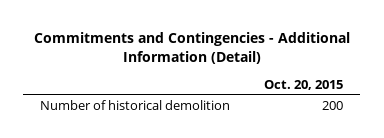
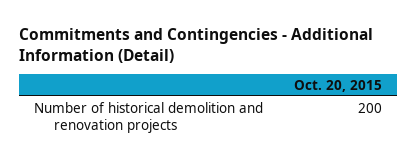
- Number of historical demolition | 200
+ Number of historical demolition and renovation projects | 200

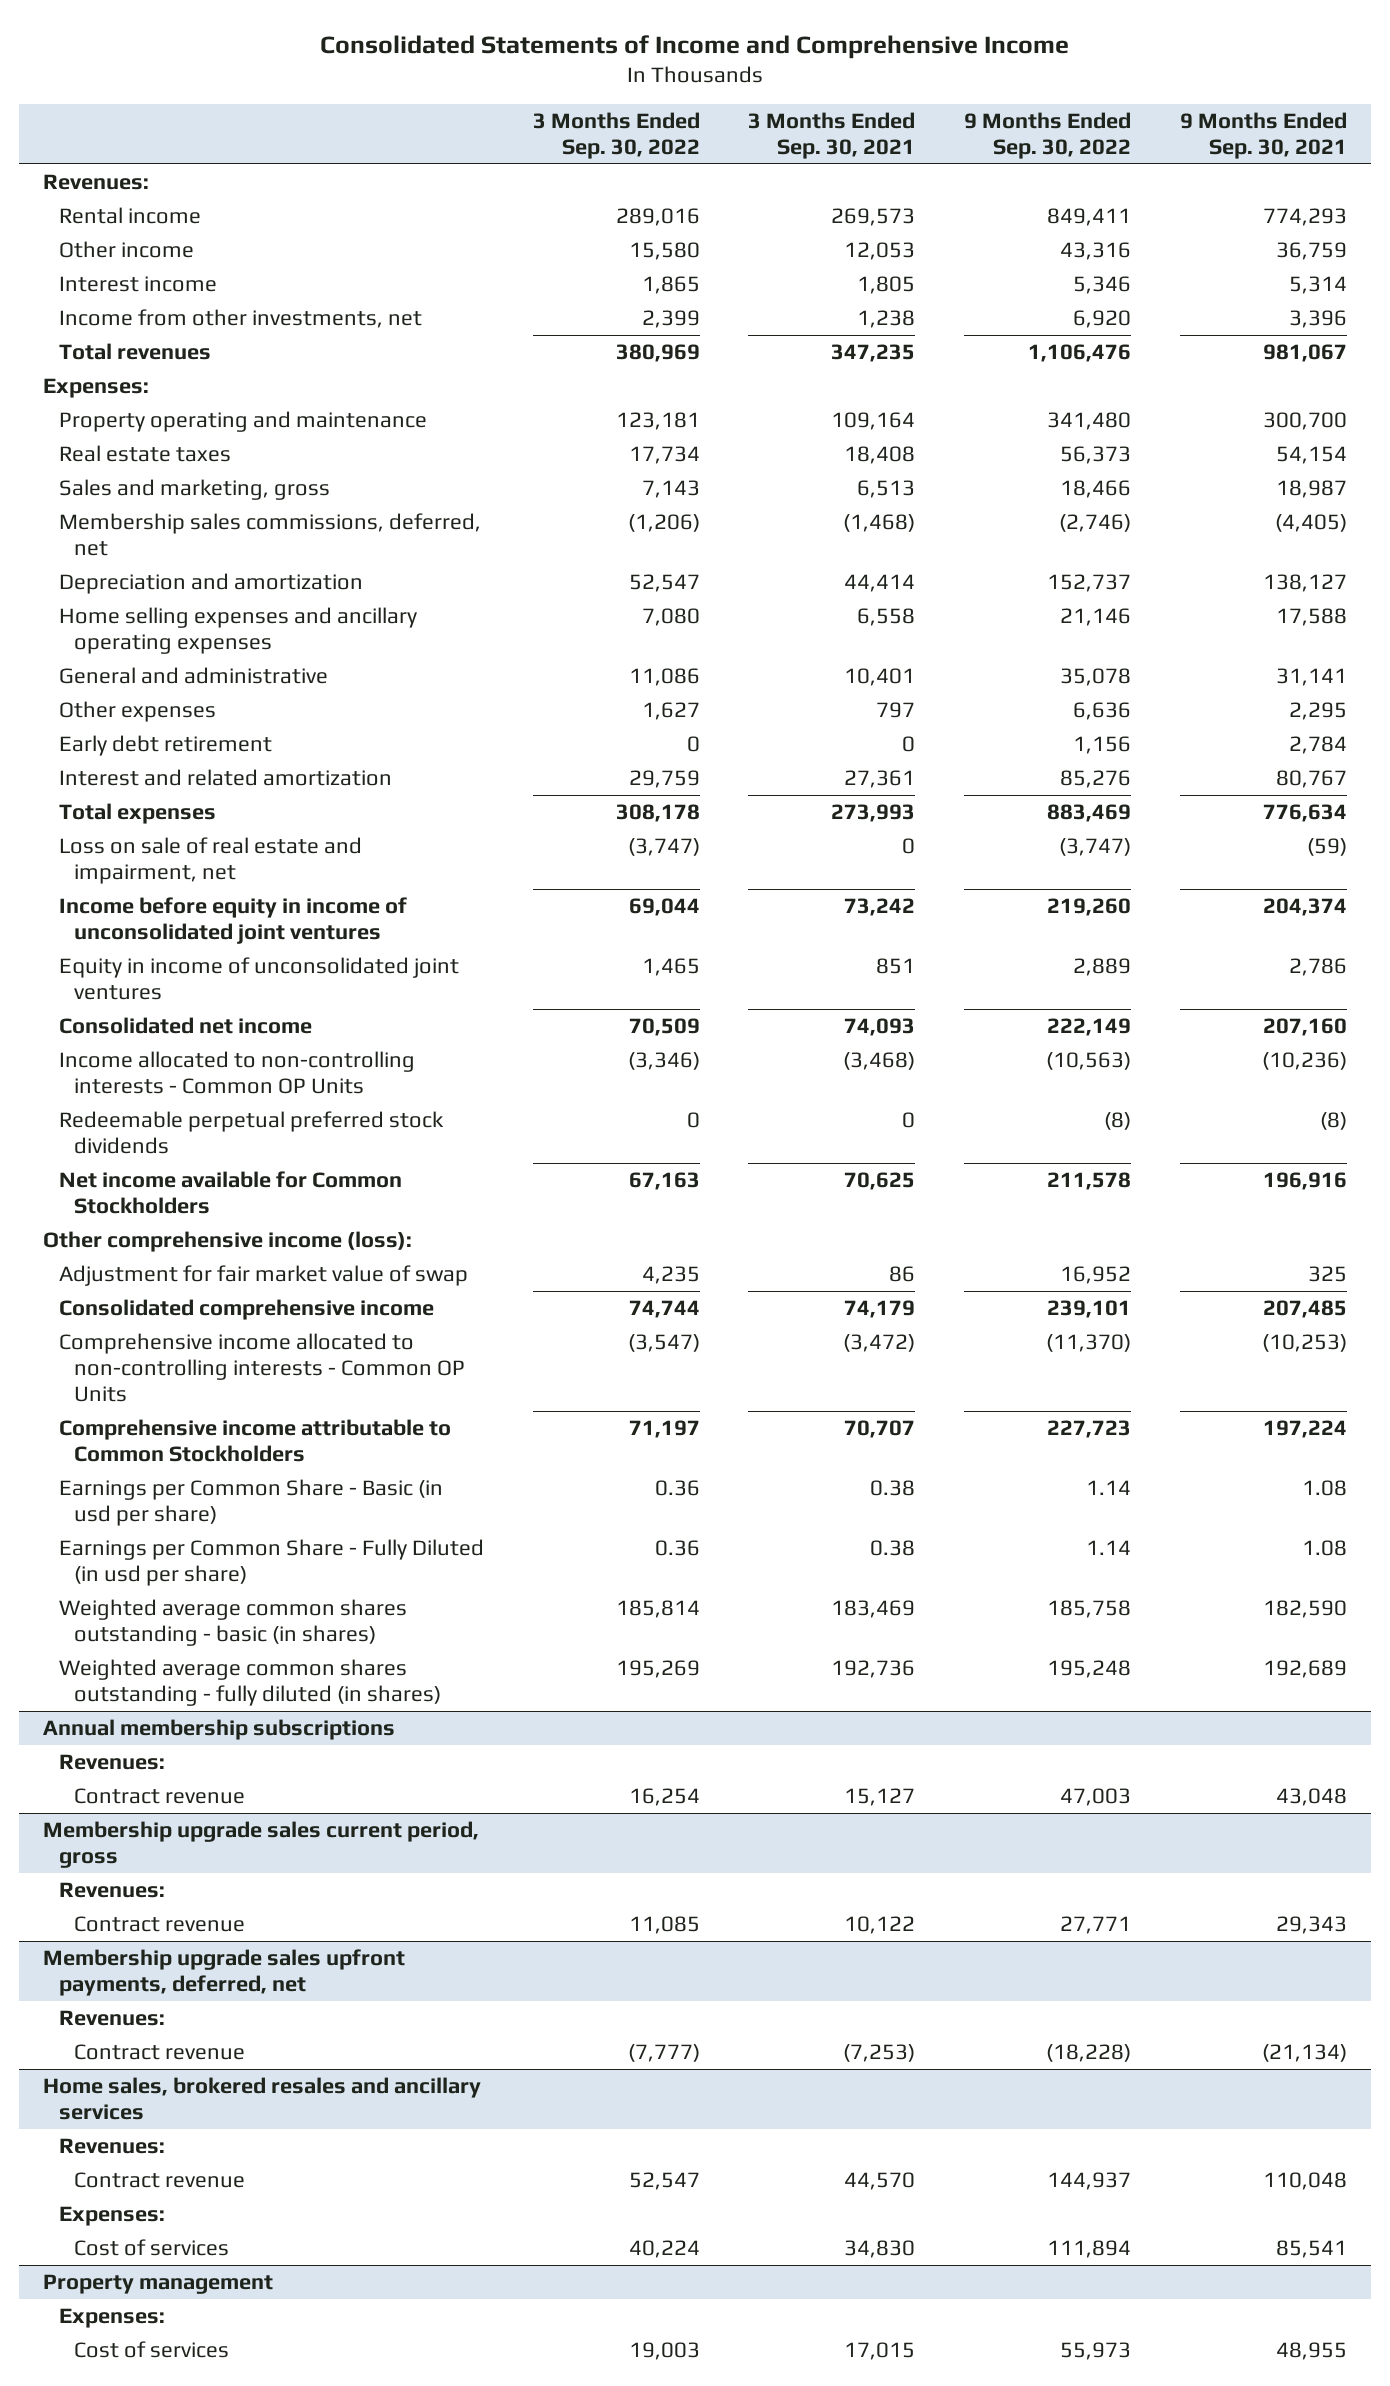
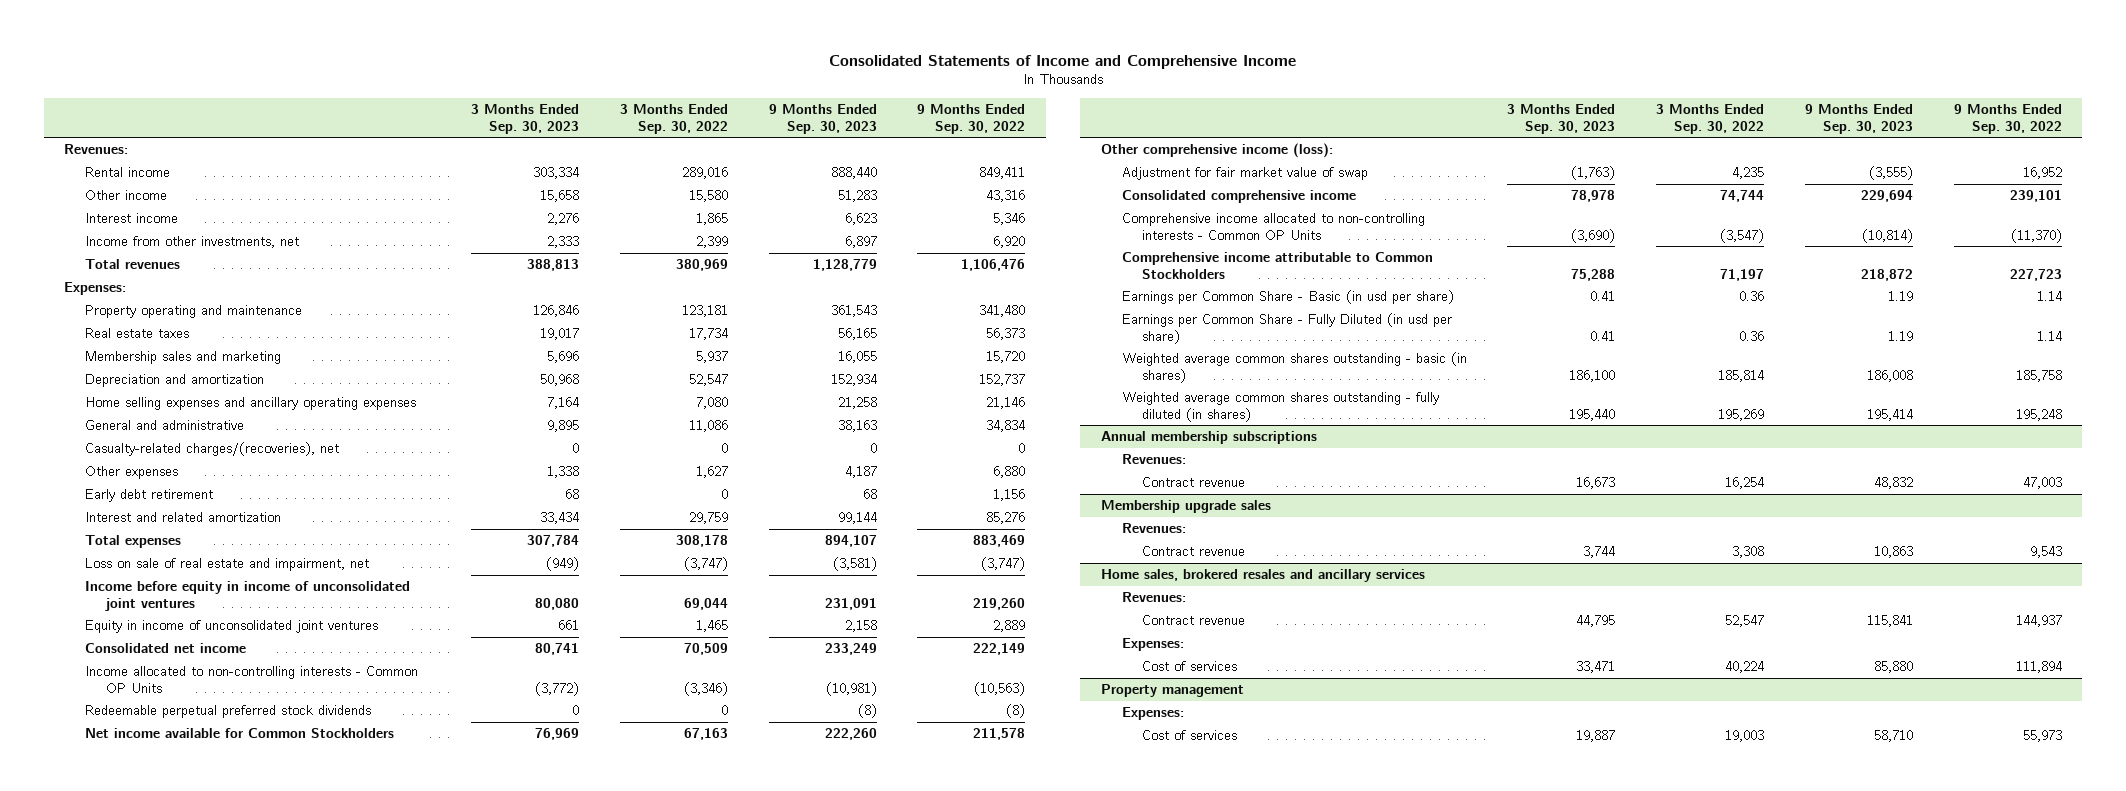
- | 3 Months Ended Sep. 30, 2022 | 3 Months Ended Sep. 30, 2021 | 9 Months Ended Sep. 30, 2022 | 9 Months Ended Sep. 30, 2021
+ | 3 Months Ended Sep. 30, 2023 | 3 Months Ended Sep. 30, 2022 | 9 Months Ended Sep. 30, 2023 | 9 Months Ended Sep. 30, 2022
- Sales and marketing, gross | 7,143 | 6,513 | 18,466 | 18,987
- Membership sales commissions, deferred, net | (1,206) | (1,468) | (2,746) | (4,405)
+ Membership sales and marketing | 5,696 | 5,937 | 16,055 | 15,720
- General and administrative | 11,086 | 10,401 | 35,078 | 31,141
- Other expenses | 1,627 | 797 | 6,636 | 2,295
+ General and administrative | 9,895 | 11,086 | 38,163 | 34,834
+ Casualty-related charges/(recoveries), net | 0 | 0 | 0 | 0
+ Other expenses | 1,338 | 1,627 | 4,187 | 6,880
- Membership upgrade sales current period, gross
- Revenues:
- Contract revenue | 11,085 | 10,122 | 27,771 | 29,343
- Membership upgrade sales upfront payments, deferred, net
+ Membership upgrade sales
- Contract revenue | (7,777) | (7,253) | (18,228) | (21,134)
+ Contract revenue | 3,744 | 3,308 | 10,863 | 9,543

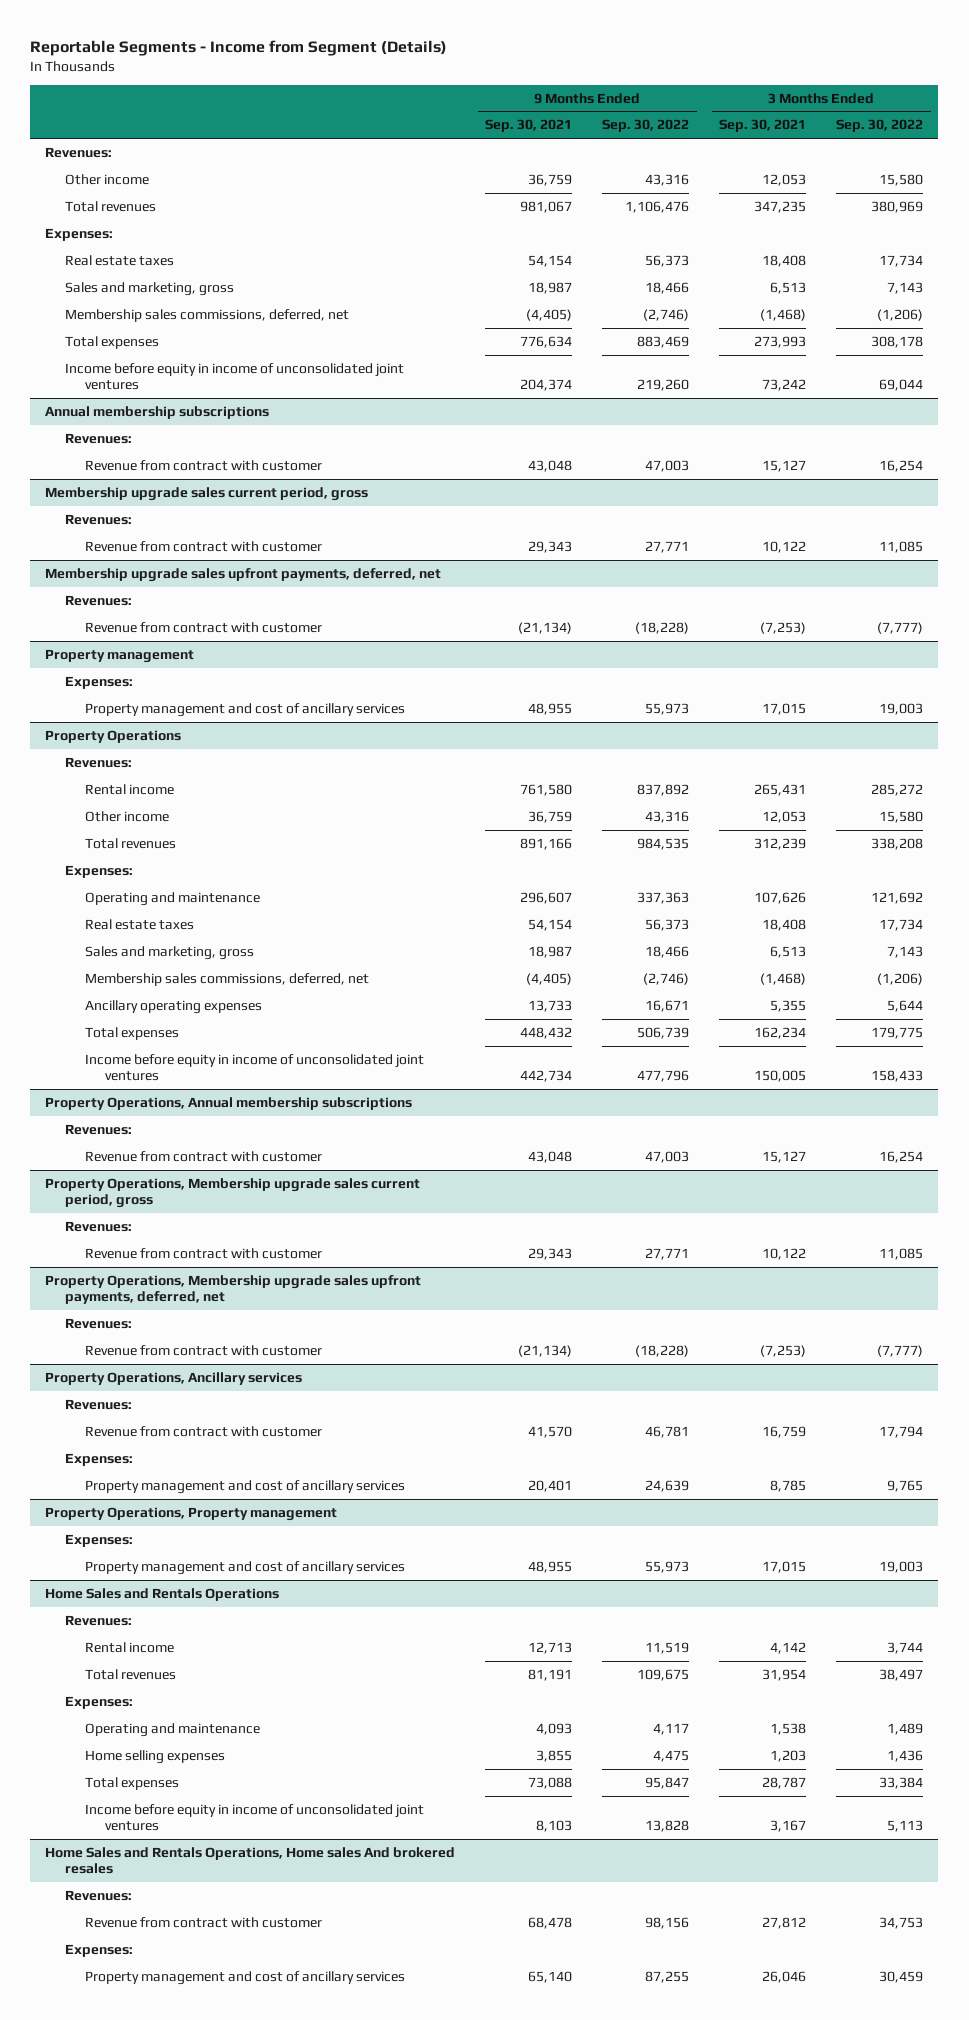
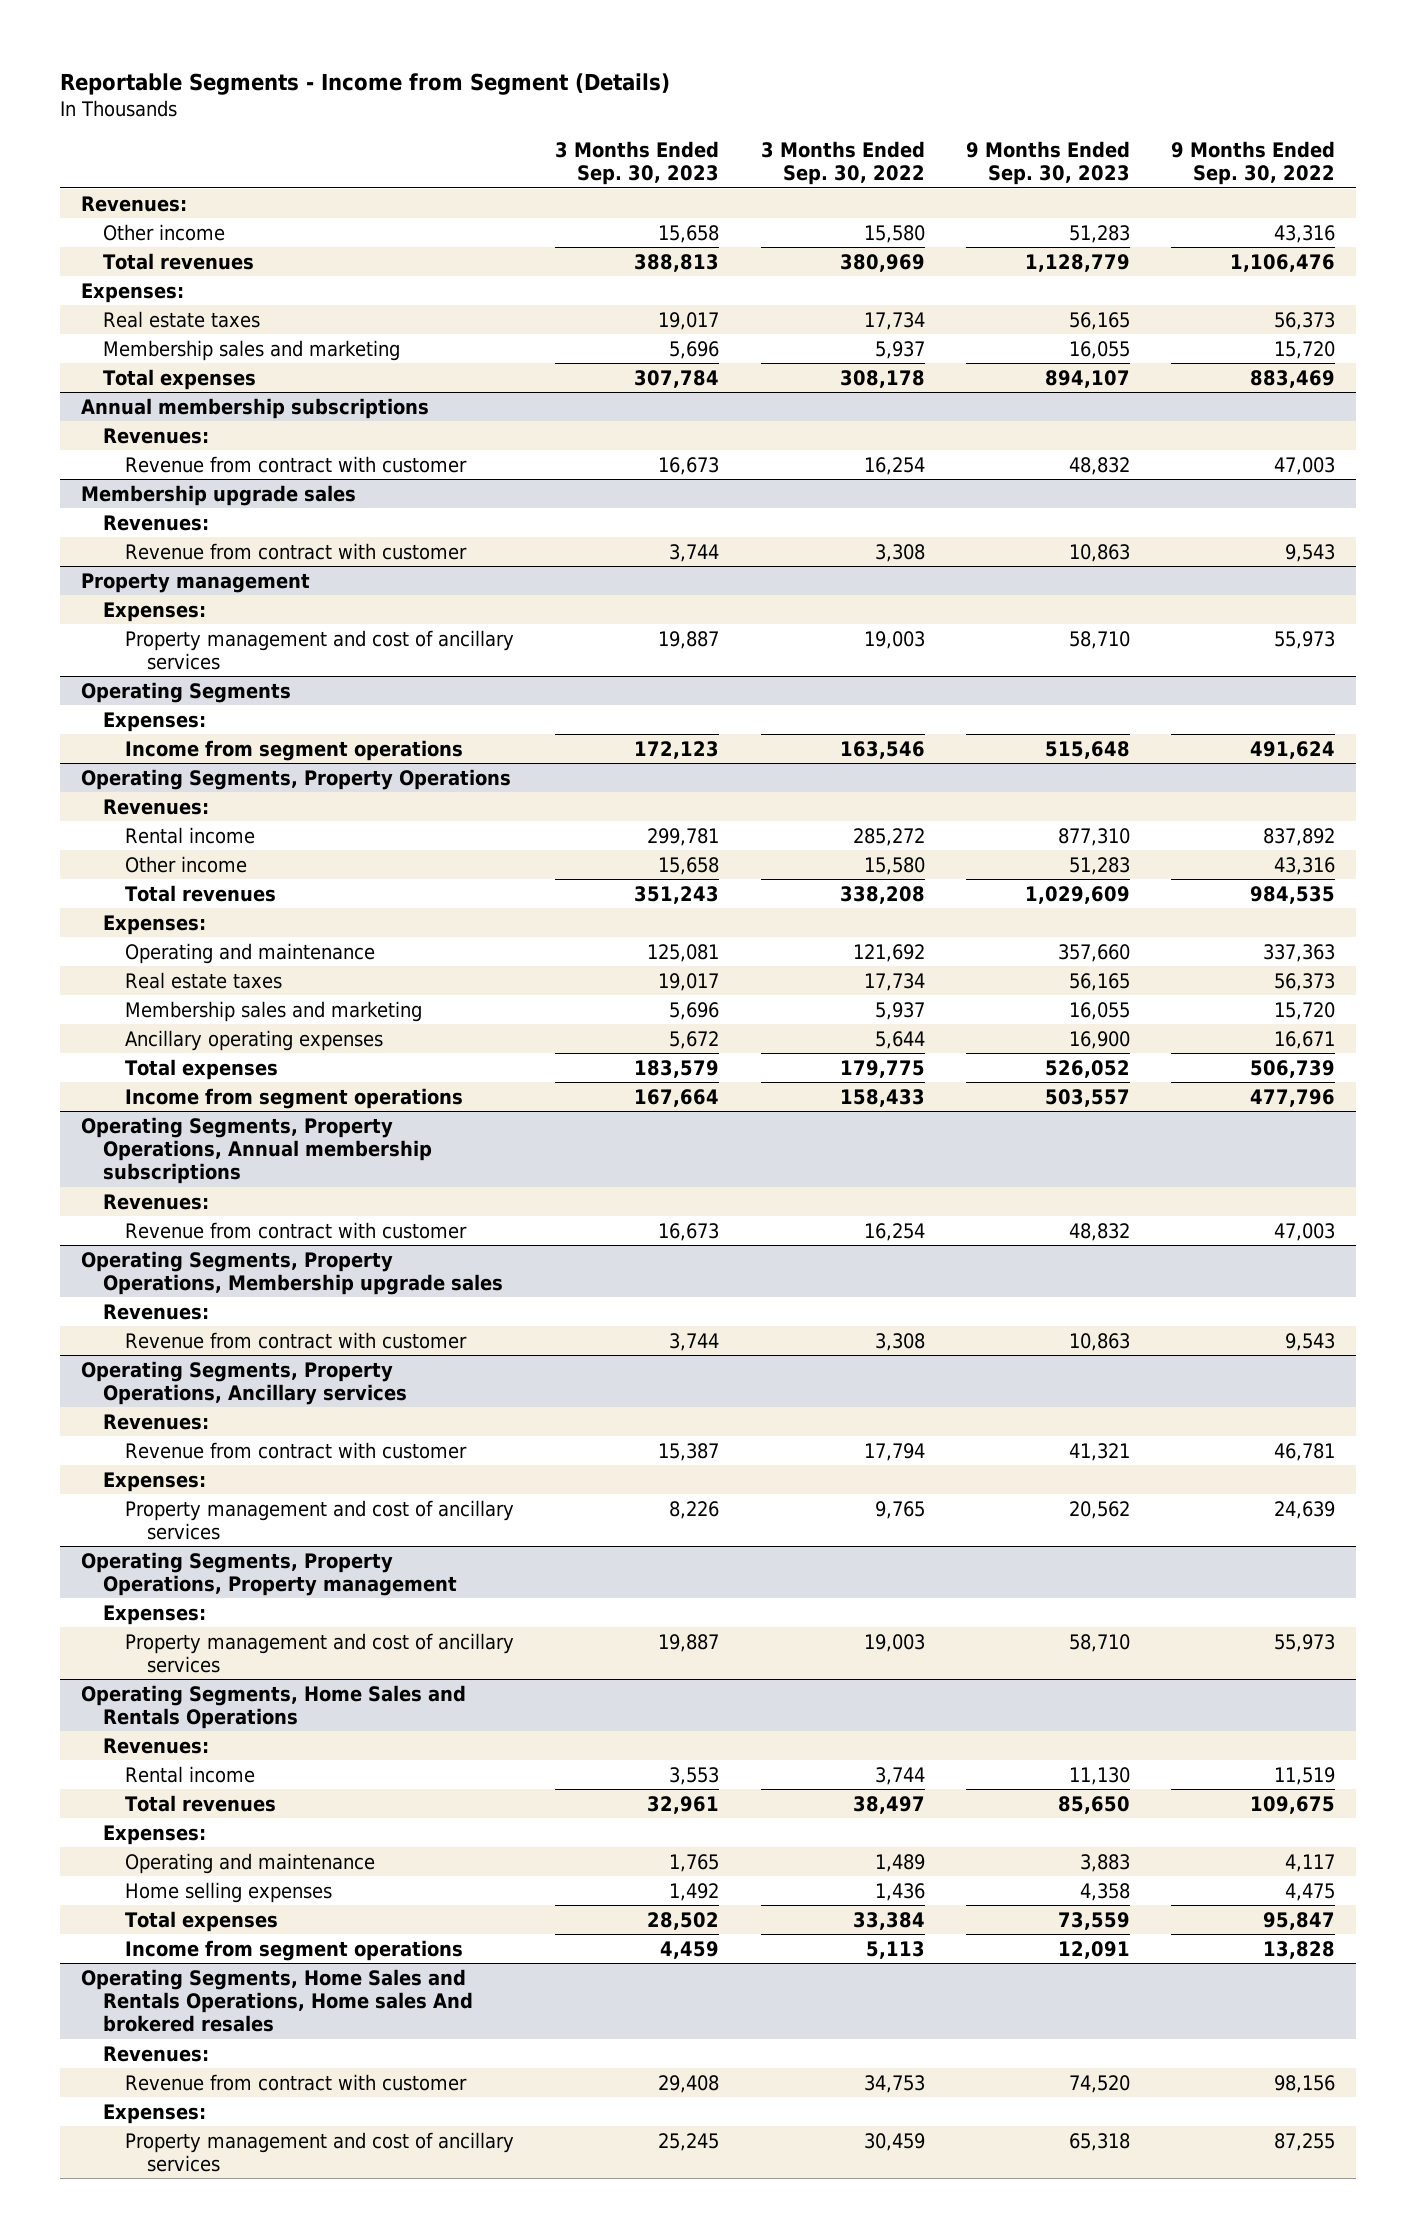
- | 9 Months Ended Sep. 30, 2021 | 9 Months Ended Sep. 30, 2022 | 3 Months Ended Sep. 30, 2021 | 3 Months Ended Sep. 30, 2022
+ | 3 Months Ended Sep. 30, 2023 | 3 Months Ended Sep. 30, 2022 | 9 Months Ended Sep. 30, 2023 | 9 Months Ended Sep. 30, 2022
- Sales and marketing, gross | 18,987 | 18,466 | 6,513 | 7,143
- Membership sales commissions, deferred, net | (4,405) | (2,746) | (1,468) | (1,206)
+ Membership sales and marketing | 5,696 | 5,937 | 16,055 | 15,720
- Income before equity in income of unconsolidated joint ventures | 204,374 | 219,260 | 73,242 | 69,044
- Membership upgrade sales current period, gross
- Revenues:
- Revenue from contract with customer | 29,343 | 27,771 | 10,122 | 11,085
- Membership upgrade sales upfront payments, deferred, net
+ Membership upgrade sales
- Revenue from contract with customer | (21,134) | (18,228) | (7,253) | (7,777)
+ Revenue from contract with customer | 3,744 | 3,308 | 10,863 | 9,543
- Property Operations
+ Operating Segments
+ Expenses:
+ Income from segment operations | 172,123 | 163,546 | 515,648 | 491,624
+ Operating Segments, Property Operations
- Sales and marketing, gross | 18,987 | 18,466 | 6,513 | 7,143
- Membership sales commissions, deferred, net | (4,405) | (2,746) | (1,468) | (1,206)
+ Membership sales and marketing | 5,696 | 5,937 | 16,055 | 15,720
- Income before equity in income of unconsolidated joint ventures | 442,734 | 477,796 | 150,005 | 158,433
- Property Operations, Annual membership subscriptions
+ Income from segment operations | 167,664 | 158,433 | 503,557 | 477,796
+ Operating Segments, Property Operations, Annual membership subscriptions
- Property Operations, Membership upgrade sales current period, gross
- Revenues:
- Revenue from contract with customer | 29,343 | 27,771 | 10,122 | 11,085
- Property Operations, Membership upgrade sales upfront payments, deferred, net
+ Operating Segments, Property Operations, Membership upgrade sales
- Revenue from contract with customer | (21,134) | (18,228) | (7,253) | (7,777)
- Property Operations, Ancillary services
+ Revenue from contract with customer | 3,744 | 3,308 | 10,863 | 9,543
+ Operating Segments, Property Operations, Ancillary services
- Property Operations, Property management
+ Operating Segments, Property Operations, Property management
- Home Sales and Rentals Operations
+ Operating Segments, Home Sales and Rentals Operations
- Income before equity in income of unconsolidated joint ventures | 8,103 | 13,828 | 3,167 | 5,113
- Home Sales and Rentals Operations, Home sales And brokered resales
+ Income from segment operations | 4,459 | 5,113 | 12,091 | 13,828
+ Operating Segments, Home Sales and Rentals Operations, Home sales And brokered resales

